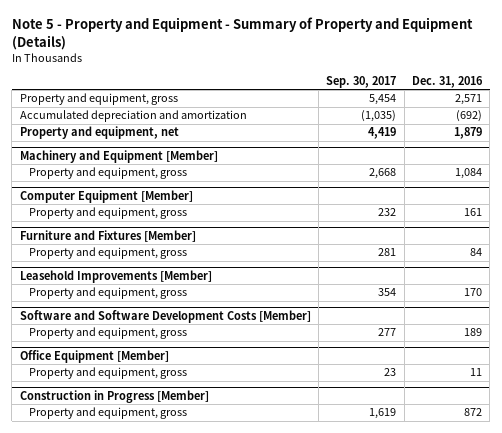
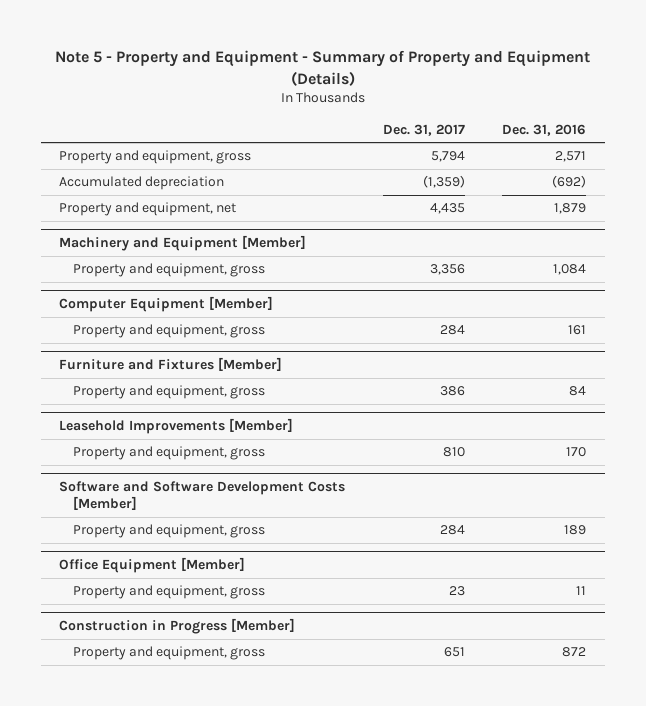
- | Sep. 30, 2017 | Dec. 31, 2016
+ | Dec. 31, 2017 | Dec. 31, 2016
- Accumulated depreciation and amortization | (1,035) | (692)
+ Accumulated depreciation | (1,359) | (692)

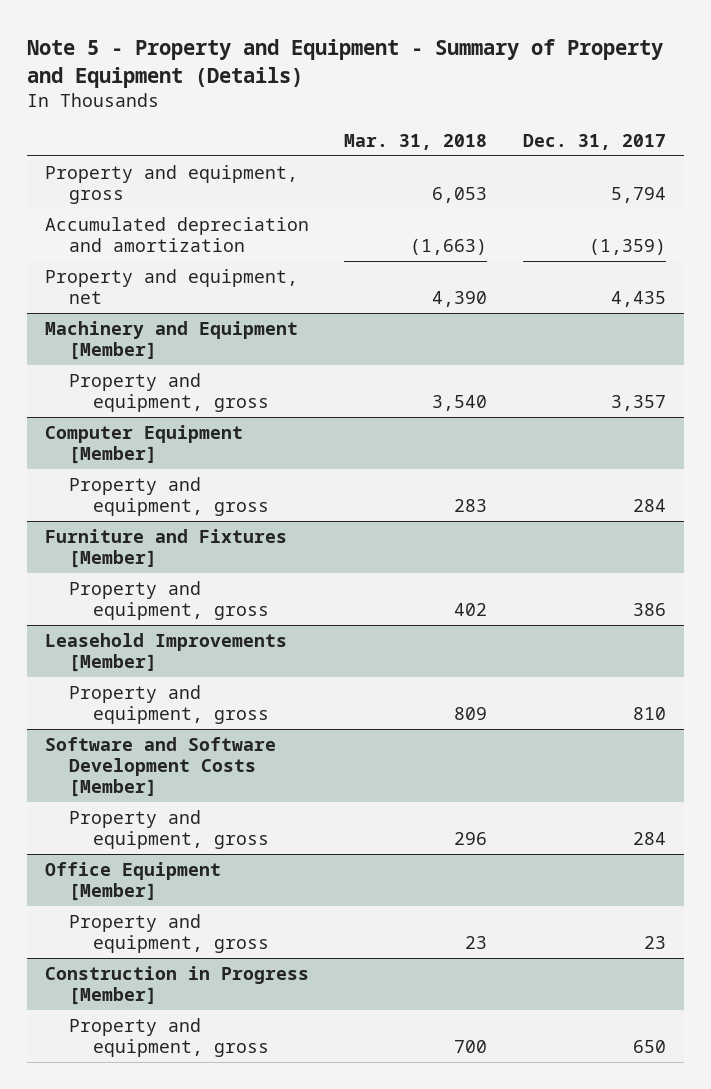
- | Dec. 31, 2017 | Dec. 31, 2016
+ | Mar. 31, 2018 | Dec. 31, 2017
- Accumulated depreciation | (1,359) | (692)
+ Accumulated depreciation and amortization | (1,663) | (1,359)
@ Machinery and Equipment [Member]
- Property and equipment, gross | 3,356 | 1,084
+ Property and equipment, gross | 3,540 | 3,357
@ Construction in Progress [Member]
- Property and equipment, gross | 651 | 872
+ Property and equipment, gross | 700 | 650

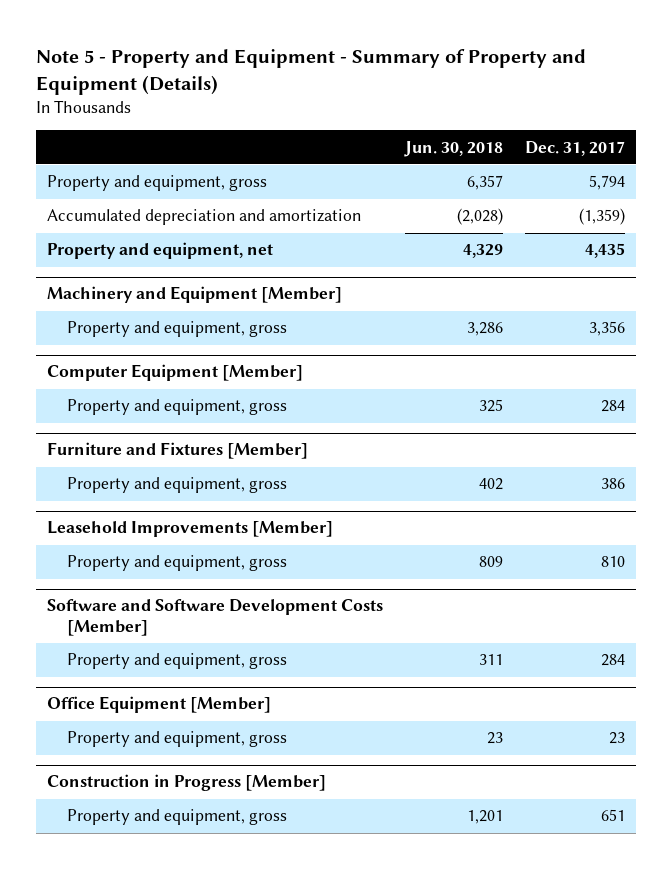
- | Mar. 31, 2018 | Dec. 31, 2017
+ | Jun. 30, 2018 | Dec. 31, 2017
@ Machinery and Equipment [Member]
- Property and equipment, gross | 3,540 | 3,357
+ Property and equipment, gross | 3,286 | 3,356
@ Construction in Progress [Member]
- Property and equipment, gross | 700 | 650
+ Property and equipment, gross | 1,201 | 651

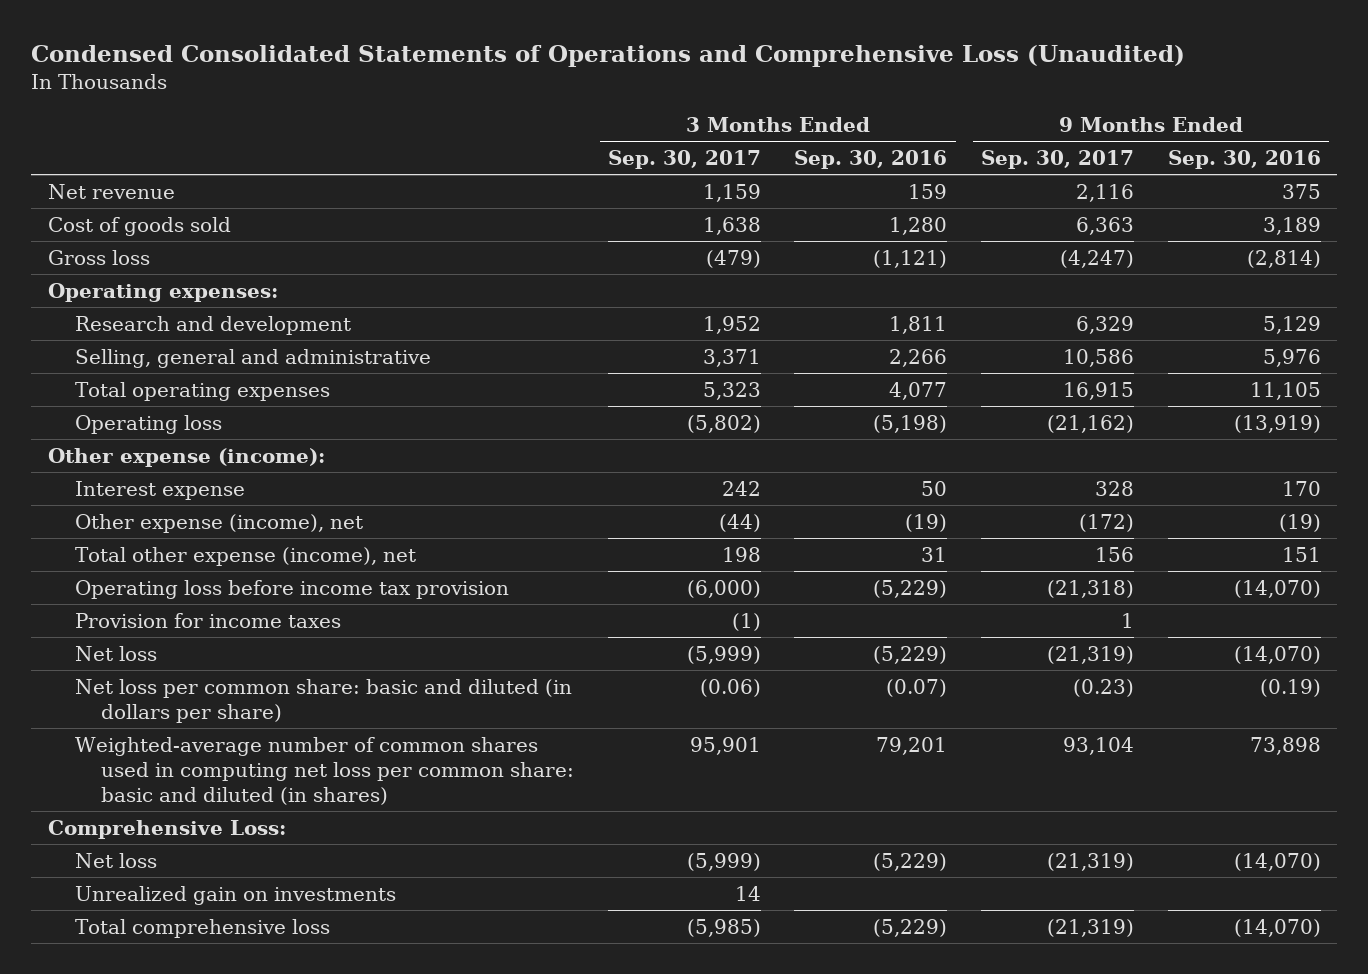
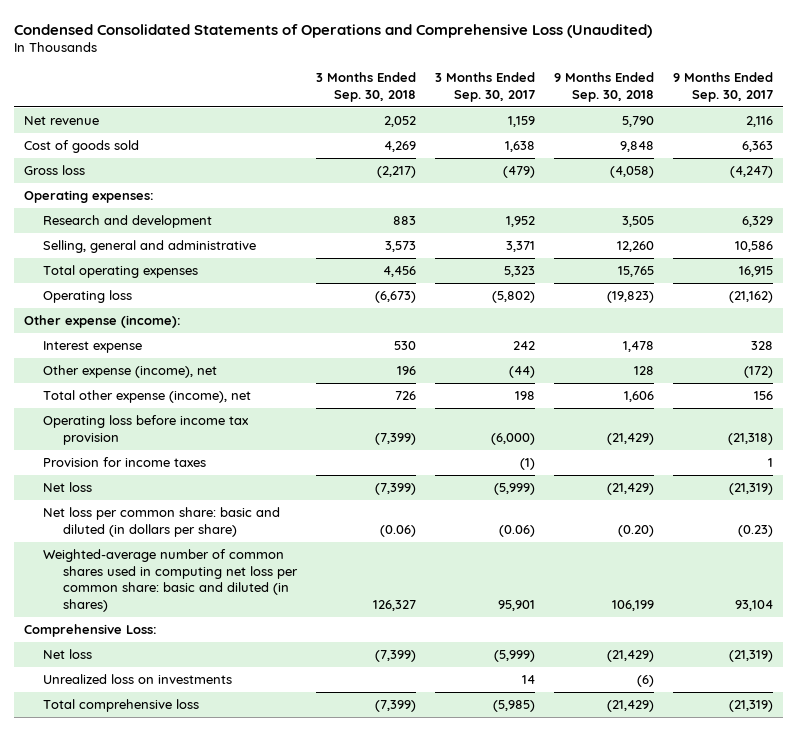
- | 3 Months Ended Sep. 30, 2017 | 3 Months Ended Sep. 30, 2016 | 9 Months Ended Sep. 30, 2017 | 9 Months Ended Sep. 30, 2016
+ | 3 Months Ended Sep. 30, 2018 | 3 Months Ended Sep. 30, 2017 | 9 Months Ended Sep. 30, 2018 | 9 Months Ended Sep. 30, 2017
- Unrealized gain on investments | 14 | | |
+ Unrealized loss on investments | | 14 | (6) |

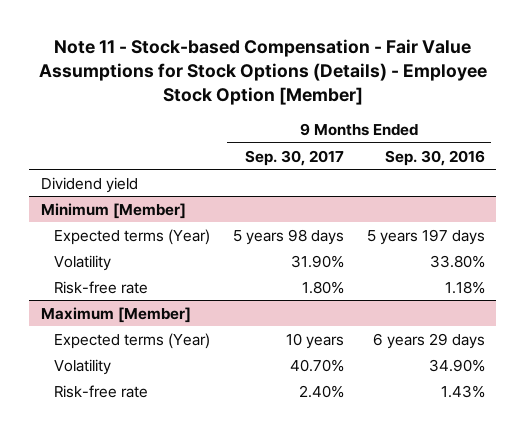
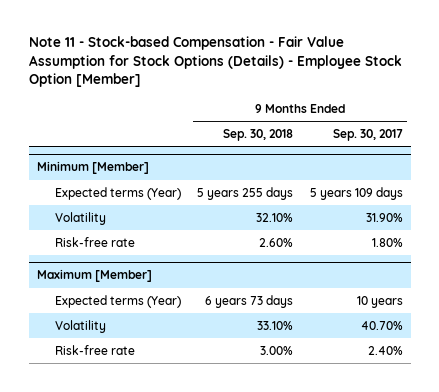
- Note 11 - Stock-based Compensation - Fair Value Assumptions for Stock Options (Details) - Employee Stock Option [Member]
+ Note 11 - Stock-based Compensation - Fair Value Assumption for Stock Options (Details) - Employee Stock Option [Member]
- | 9 Months Ended Sep. 30, 2017 | 9 Months Ended Sep. 30, 2016
+ | 9 Months Ended Sep. 30, 2018 | 9 Months Ended Sep. 30, 2017
- Dividend yield
@ Minimum [Member]
- Expected terms (Year) | 5 years 98 days | 5 years 197 days
+ Expected terms (Year) | 5 years 255 days | 5 years 109 days

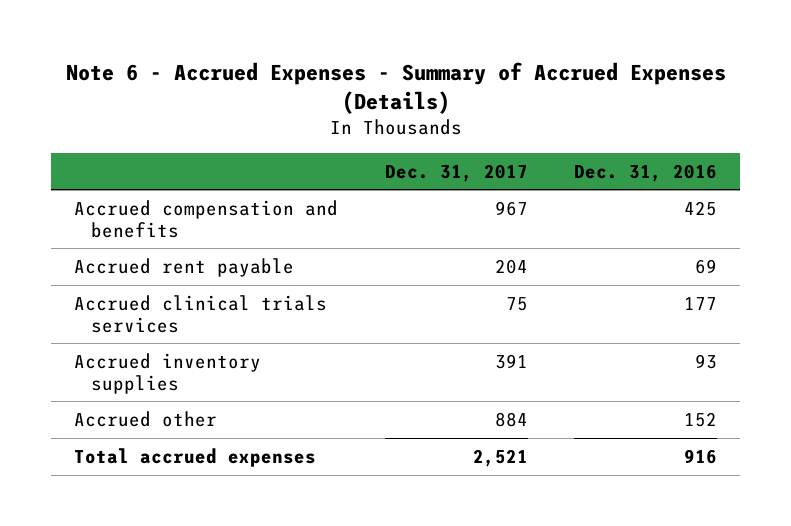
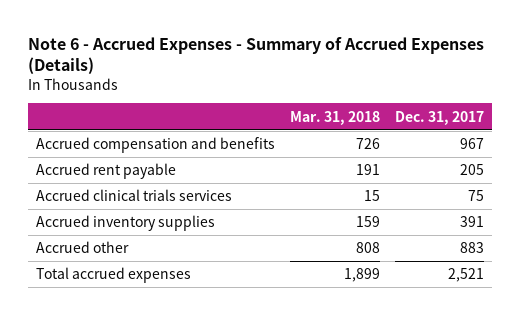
- | Dec. 31, 2017 | Dec. 31, 2016
+ | Mar. 31, 2018 | Dec. 31, 2017
- Accrued rent payable | 204 | 69
+ Accrued rent payable | 191 | 205
- Accrued other | 884 | 152
+ Accrued other | 808 | 883

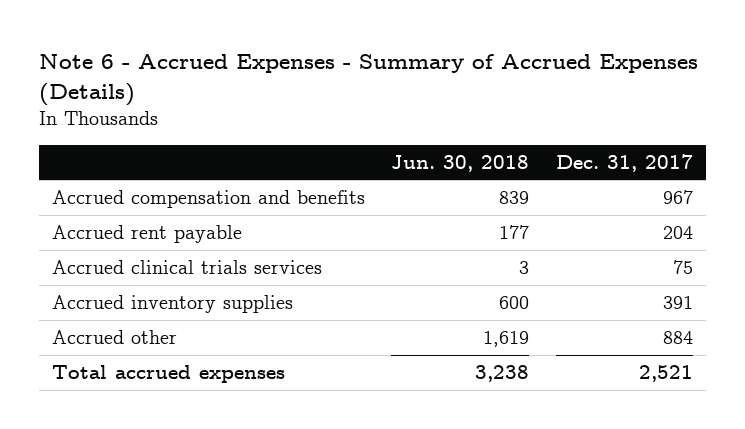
- | Mar. 31, 2018 | Dec. 31, 2017
+ | Jun. 30, 2018 | Dec. 31, 2017
- Accrued rent payable | 191 | 205
+ Accrued rent payable | 177 | 204
- Accrued other | 808 | 883
+ Accrued other | 1,619 | 884

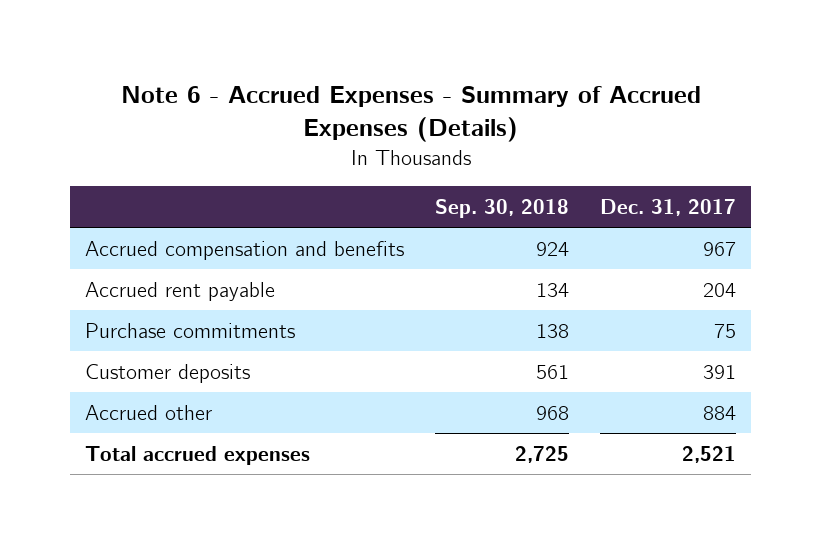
- | Jun. 30, 2018 | Dec. 31, 2017
+ | Sep. 30, 2018 | Dec. 31, 2017
- Accrued clinical trials services | 3 | 75
- Accrued inventory supplies | 600 | 391
+ Purchase commitments | 138 | 75
+ Customer deposits | 561 | 391

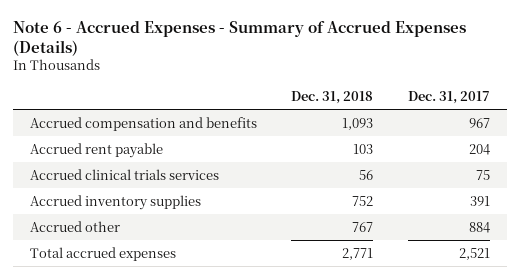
- | Sep. 30, 2018 | Dec. 31, 2017
+ | Dec. 31, 2018 | Dec. 31, 2017
- Purchase commitments | 138 | 75
- Customer deposits | 561 | 391
+ Accrued clinical trials services | 56 | 75
+ Accrued inventory supplies | 752 | 391

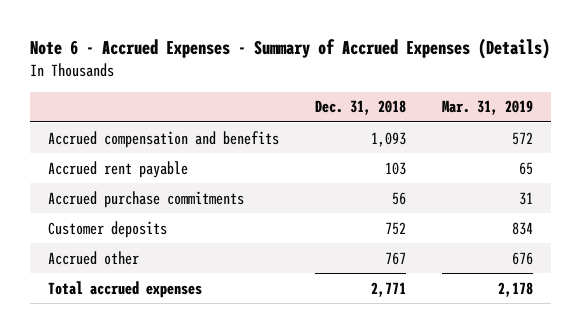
- | Dec. 31, 2018 | Dec. 31, 2017
+ | Dec. 31, 2018 | Mar. 31, 2019
- Accrued clinical trials services | 56 | 75
- Accrued inventory supplies | 752 | 391
+ Accrued purchase commitments | 56 | 31
+ Customer deposits | 752 | 834

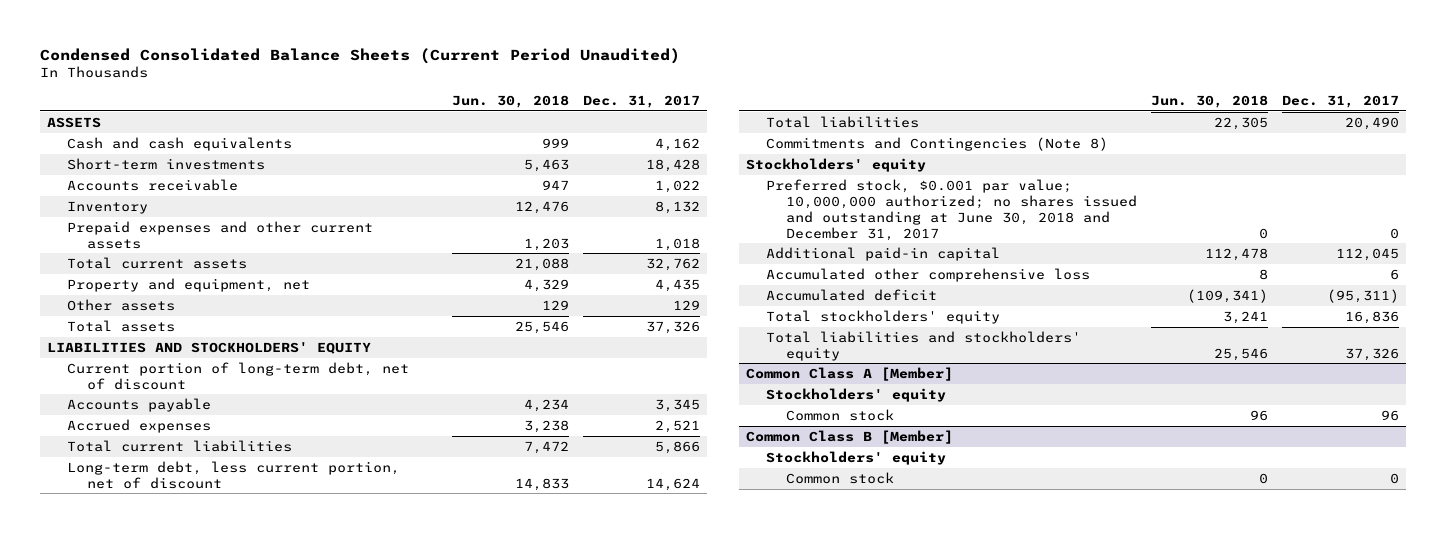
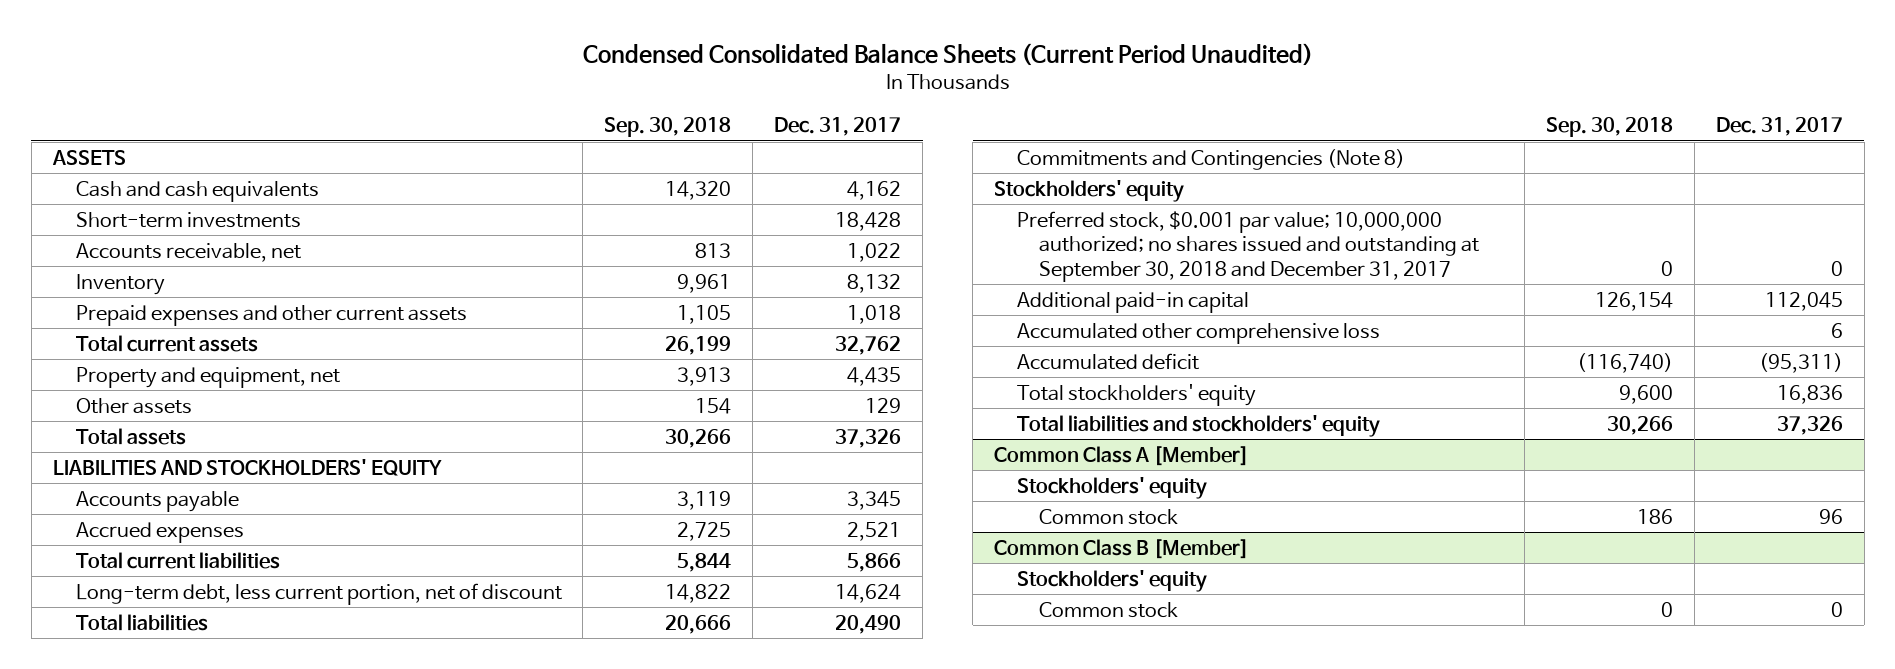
- | Jun. 30, 2018 | Dec. 31, 2017
+ | Sep. 30, 2018 | Dec. 31, 2017
- Accounts receivable | 947 | 1,022
+ Accounts receivable, net | 813 | 1,022
- Current portion of long-term debt, net of discount
- Preferred stock, $0.001 par value; 10,000,000 authorized; no shares issued and outstanding at June 30, 2018 and December 31, 2017 | 0 | 0
+ Preferred stock, $0.001 par value; 10,000,000 authorized; no shares issued and outstanding at September 30, 2018 and December 31, 2017 | 0 | 0

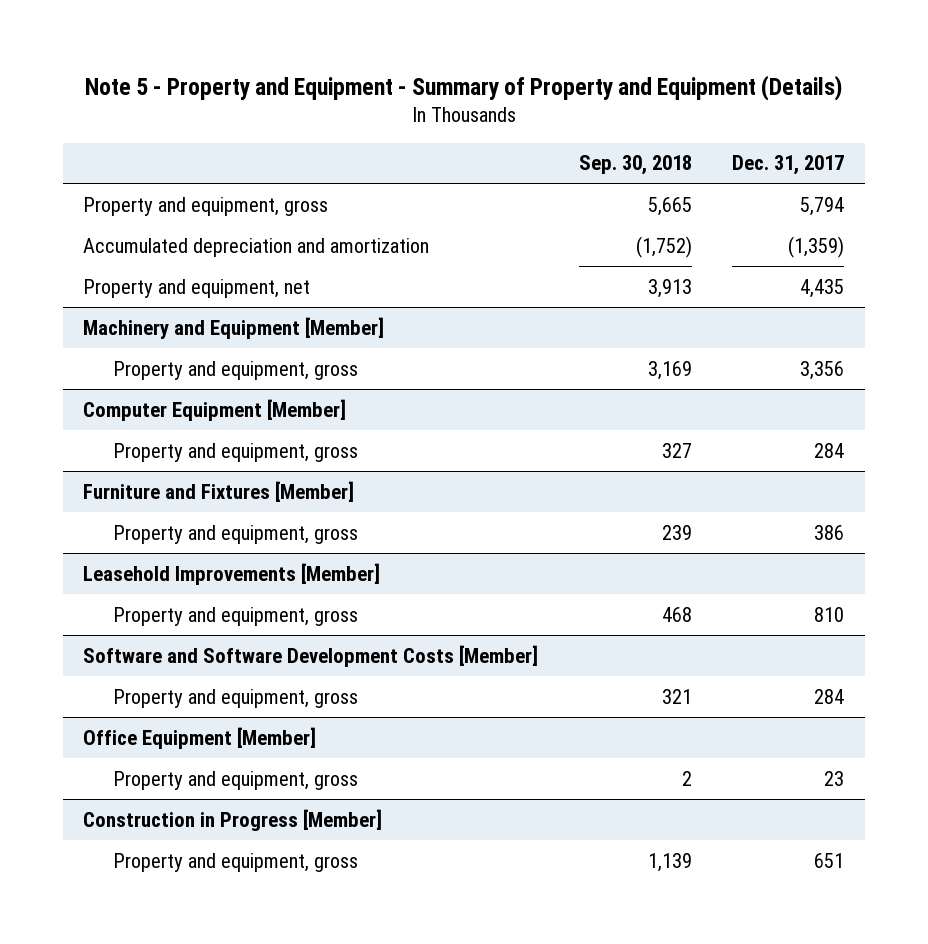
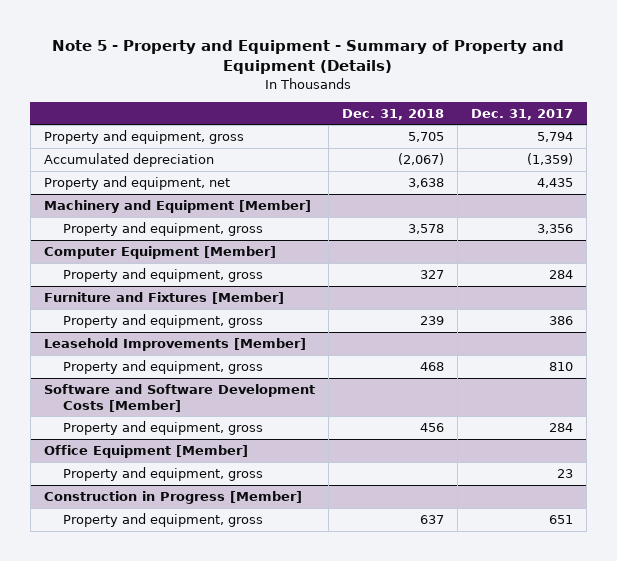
- | Sep. 30, 2018 | Dec. 31, 2017
+ | Dec. 31, 2018 | Dec. 31, 2017
- Accumulated depreciation and amortization | (1,752) | (1,359)
+ Accumulated depreciation | (2,067) | (1,359)

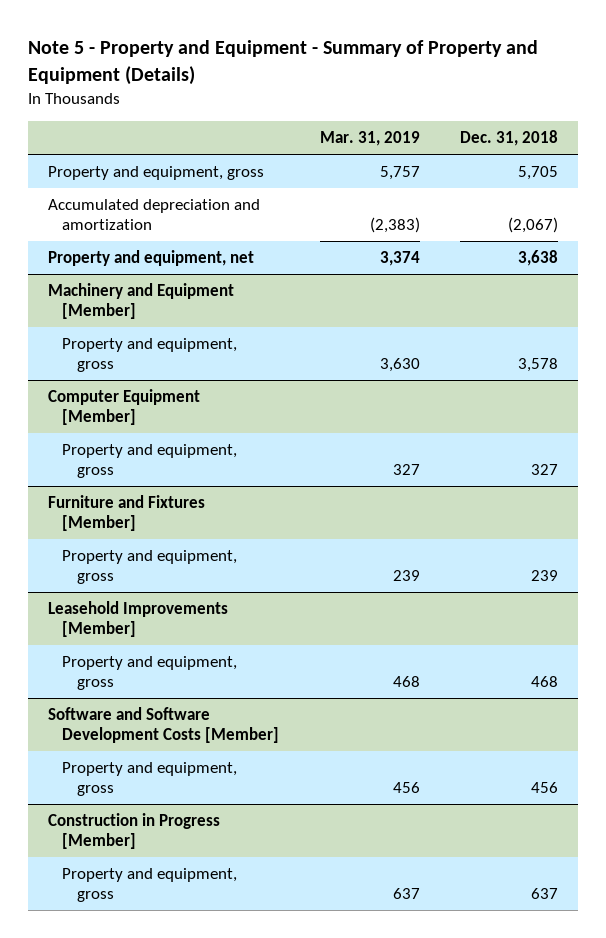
- | Dec. 31, 2018 | Dec. 31, 2017
+ | Mar. 31, 2019 | Dec. 31, 2018
- Accumulated depreciation | (2,067) | (1,359)
+ Accumulated depreciation and amortization | (2,383) | (2,067)
- Office Equipment [Member]
- Property and equipment, gross | | 23

